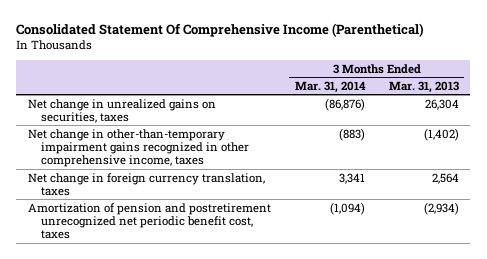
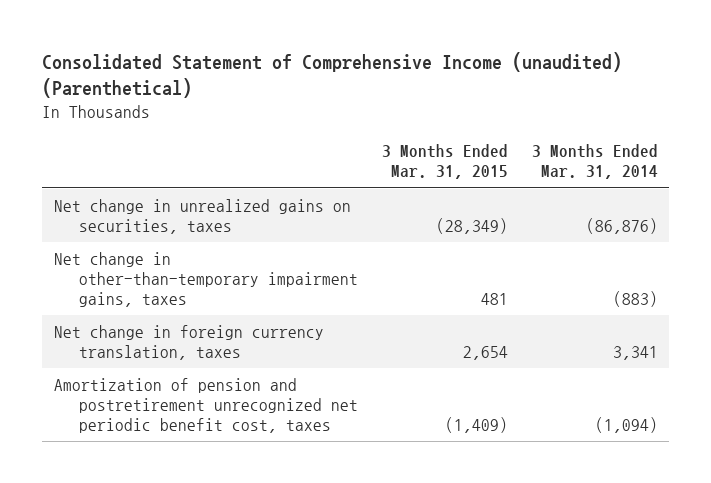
- Consolidated Statement Of Comprehensive Income (Parenthetical)
+ Consolidated Statement of Comprehensive Income (unaudited) (Parenthetical)
- | 3 Months Ended Mar. 31, 2014 | 3 Months Ended Mar. 31, 2013
+ | 3 Months Ended Mar. 31, 2015 | 3 Months Ended Mar. 31, 2014
- Net change in other-than-temporary impairment gains recognized in other comprehensive income, taxes | (883) | (1,402)
+ Net change in other-than-temporary impairment gains, taxes | 481 | (883)

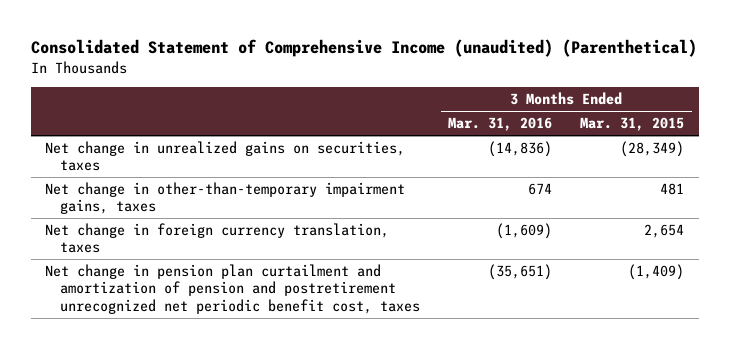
- | 3 Months Ended Mar. 31, 2015 | 3 Months Ended Mar. 31, 2014
+ | 3 Months Ended Mar. 31, 2016 | 3 Months Ended Mar. 31, 2015
- Amortization of pension and postretirement unrecognized net periodic benefit cost, taxes | (1,409) | (1,094)
+ Net change in pension plan curtailment and amortization of pension and postretirement unrecognized net periodic benefit cost, taxes | (35,651) | (1,409)

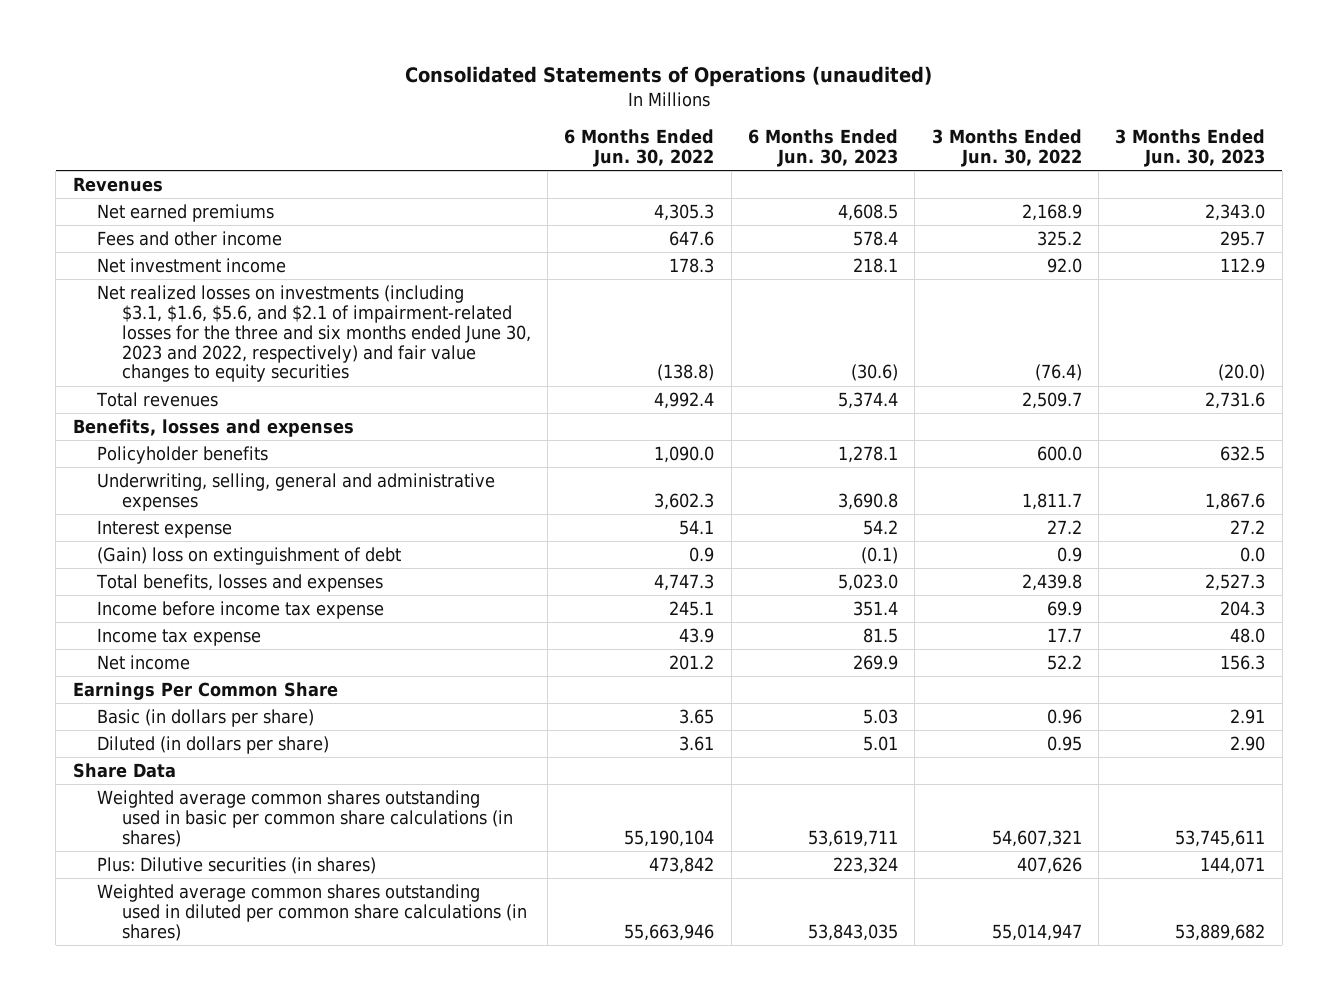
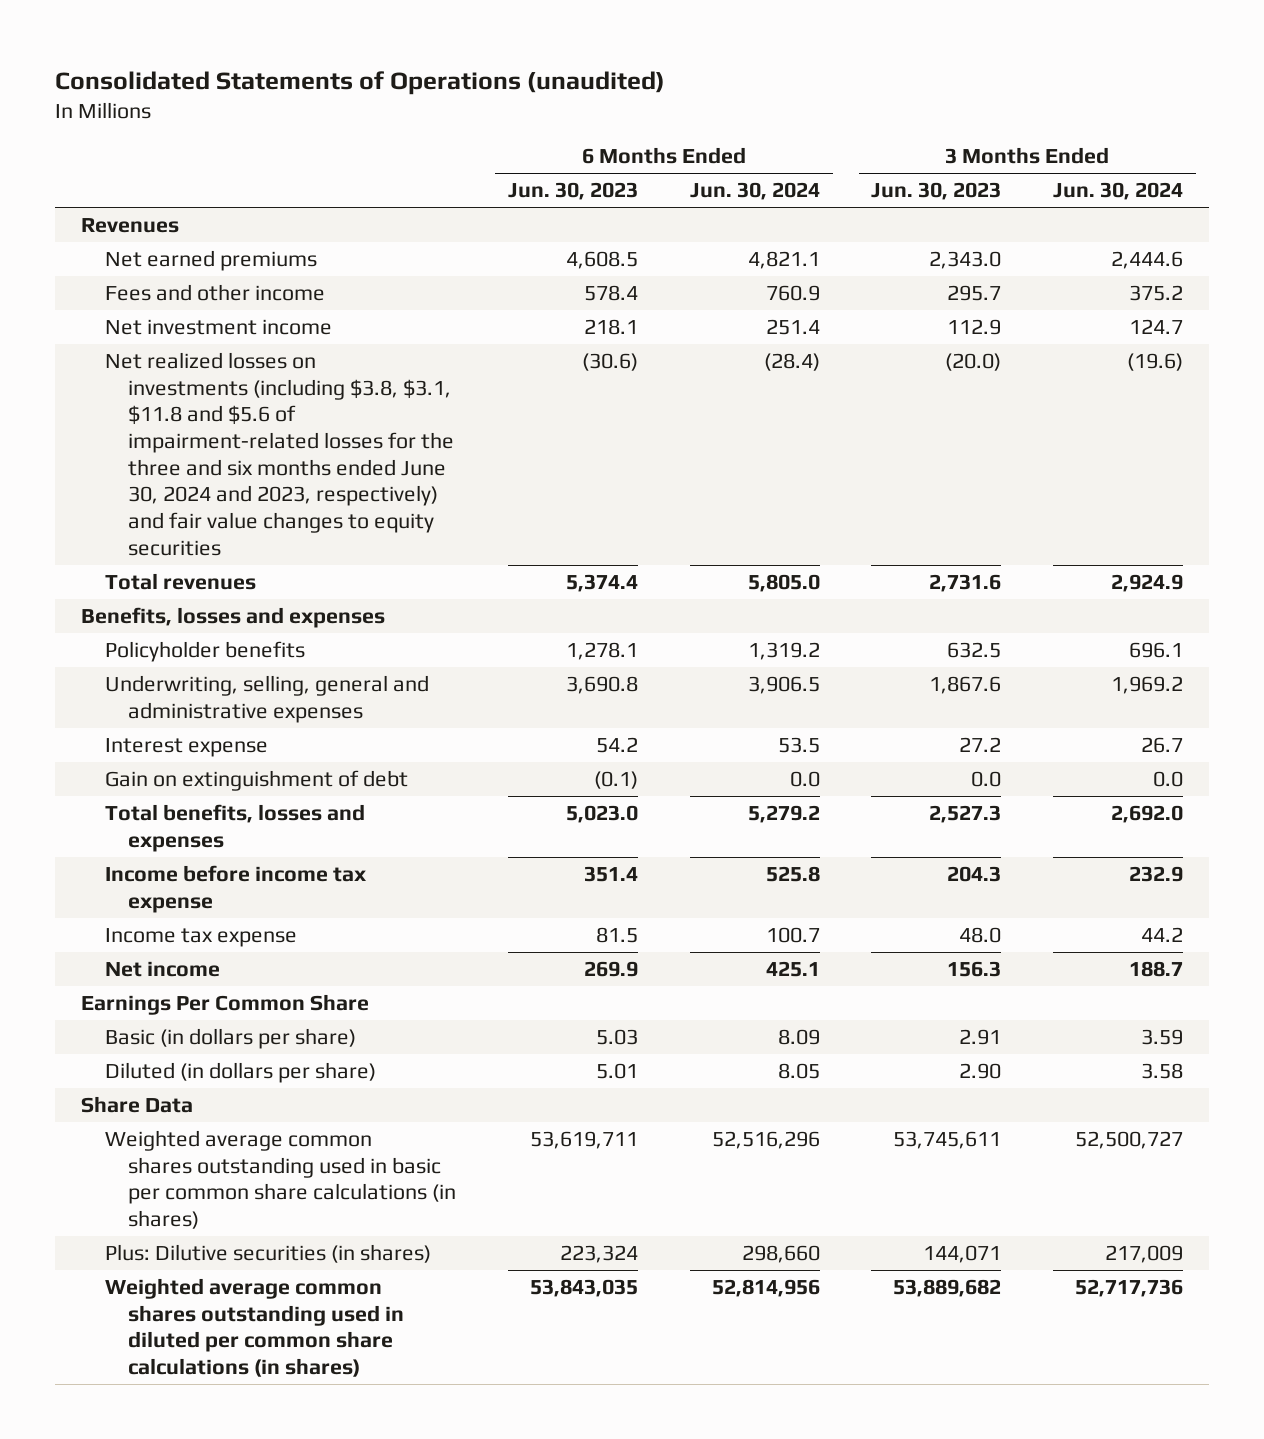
- | 6 Months Ended Jun. 30, 2022 | 6 Months Ended Jun. 30, 2023 | 3 Months Ended Jun. 30, 2022 | 3 Months Ended Jun. 30, 2023
+ | 6 Months Ended Jun. 30, 2023 | 6 Months Ended Jun. 30, 2024 | 3 Months Ended Jun. 30, 2023 | 3 Months Ended Jun. 30, 2024
- Net realized losses on investments (including $3.1, $1.6, $5.6, and $2.1 of impairment-related losses for the three and six months ended June 30, 2023 and 2022, respectively) and fair value changes to equity securities | (138.8) | (30.6) | (76.4) | (20.0)
+ Net realized losses on investments (including $3.8, $3.1, $11.8 and $5.6 of impairment-related losses for the three and six months ended June 30, 2024 and 2023, respectively) and fair value changes to equity securities | (30.6) | (28.4) | (20.0) | (19.6)
- (Gain) loss on extinguishment of debt | 0.9 | (0.1) | 0.9 | 0.0
+ Gain on extinguishment of debt | (0.1) | 0.0 | 0.0 | 0.0

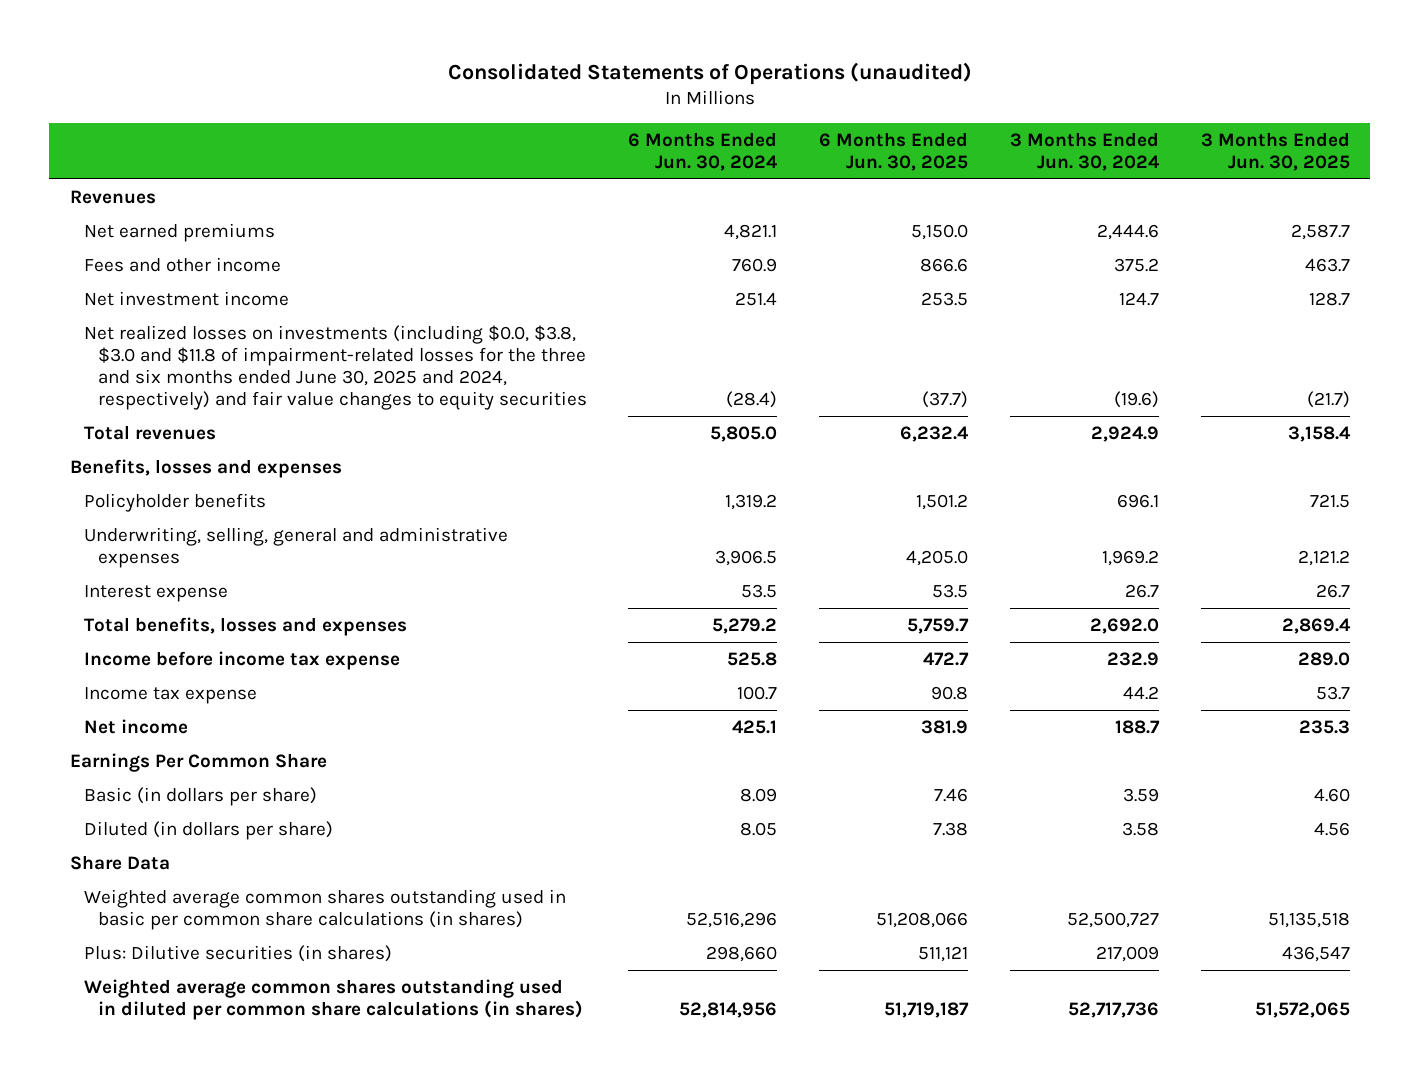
- | 6 Months Ended Jun. 30, 2023 | 6 Months Ended Jun. 30, 2024 | 3 Months Ended Jun. 30, 2023 | 3 Months Ended Jun. 30, 2024
+ | 6 Months Ended Jun. 30, 2024 | 6 Months Ended Jun. 30, 2025 | 3 Months Ended Jun. 30, 2024 | 3 Months Ended Jun. 30, 2025
- Net realized losses on investments (including $3.8, $3.1, $11.8 and $5.6 of impairment-related losses for the three and six months ended June 30, 2024 and 2023, respectively) and fair value changes to equity securities | (30.6) | (28.4) | (20.0) | (19.6)
+ Net realized losses on investments (including $0.0, $3.8, $3.0 and $11.8 of impairment-related losses for the three and six months ended June 30, 2025 and 2024, respectively) and fair value changes to equity securities | (28.4) | (37.7) | (19.6) | (21.7)
- Gain on extinguishment of debt | (0.1) | 0.0 | 0.0 | 0.0

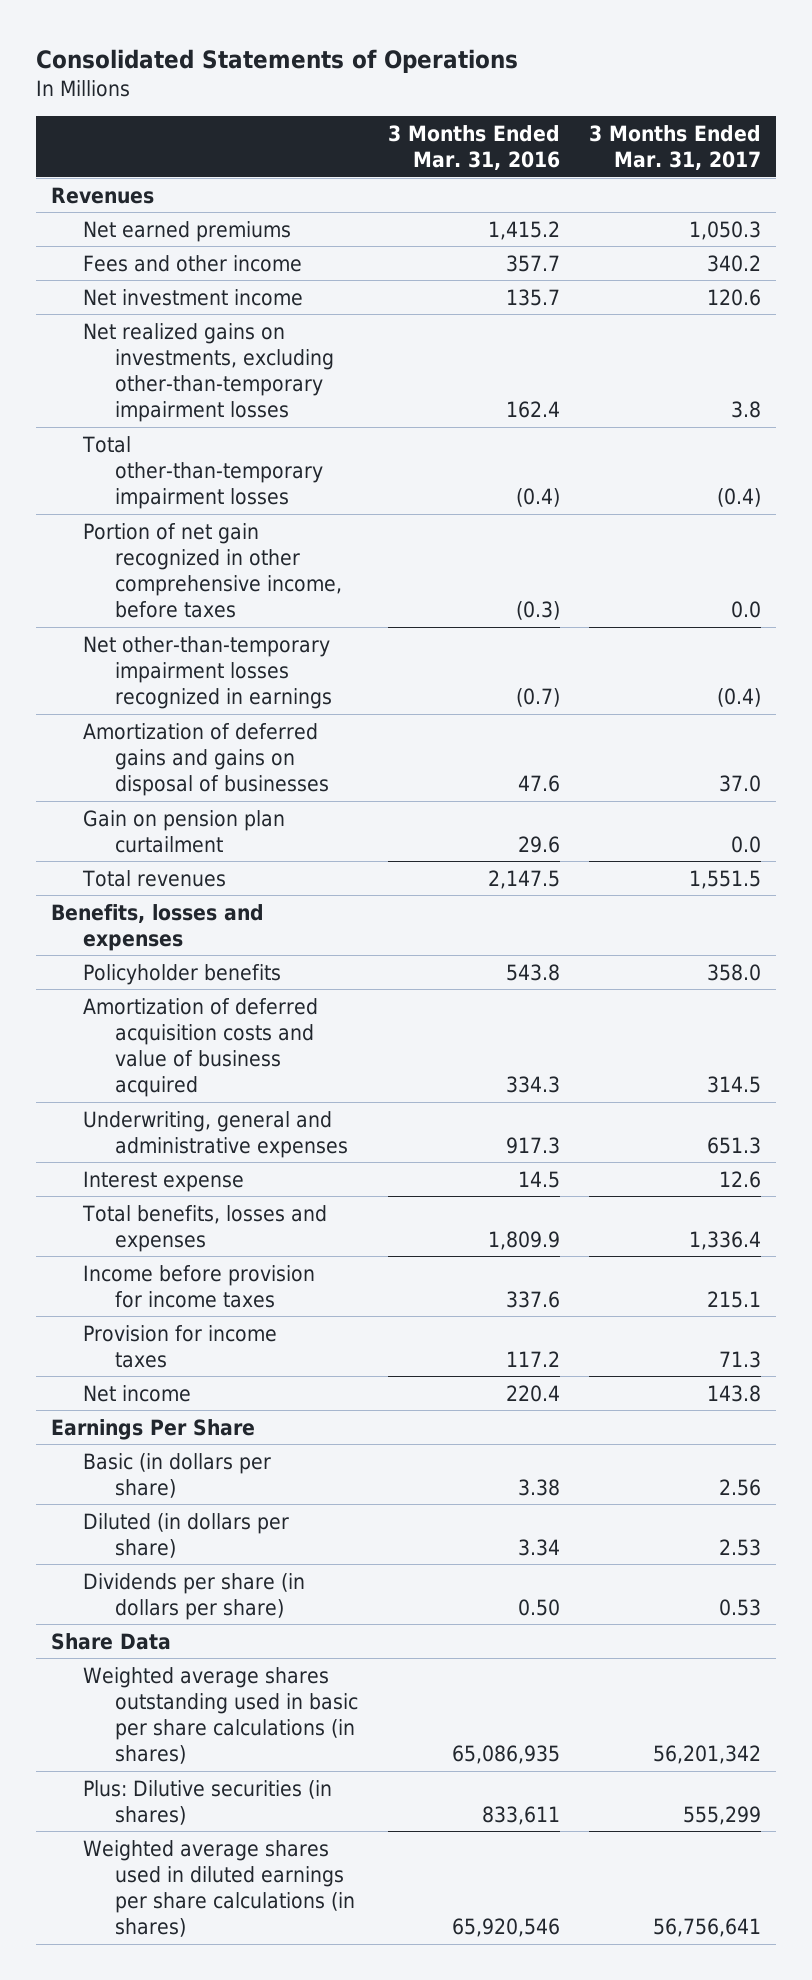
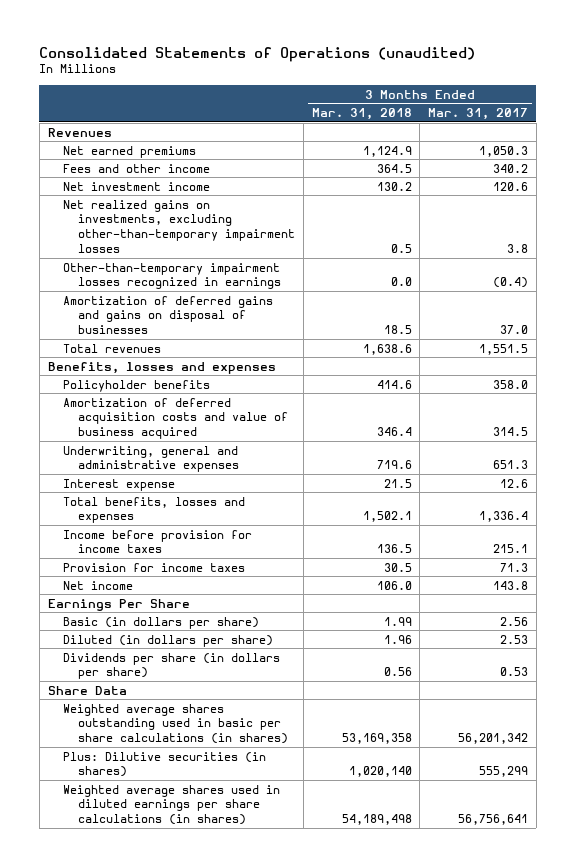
- Consolidated Statements of Operations
+ Consolidated Statements of Operations (unaudited)
- | 3 Months Ended Mar. 31, 2016 | 3 Months Ended Mar. 31, 2017
+ | 3 Months Ended Mar. 31, 2018 | 3 Months Ended Mar. 31, 2017
- Total other-than-temporary impairment losses | (0.4) | (0.4)
- Portion of net gain recognized in other comprehensive income, before taxes | (0.3) | 0.0
- Net other-than-temporary impairment losses recognized in earnings | (0.7) | (0.4)
+ Other-than-temporary impairment losses recognized in earnings | 0.0 | (0.4)
- Gain on pension plan curtailment | 29.6 | 0.0

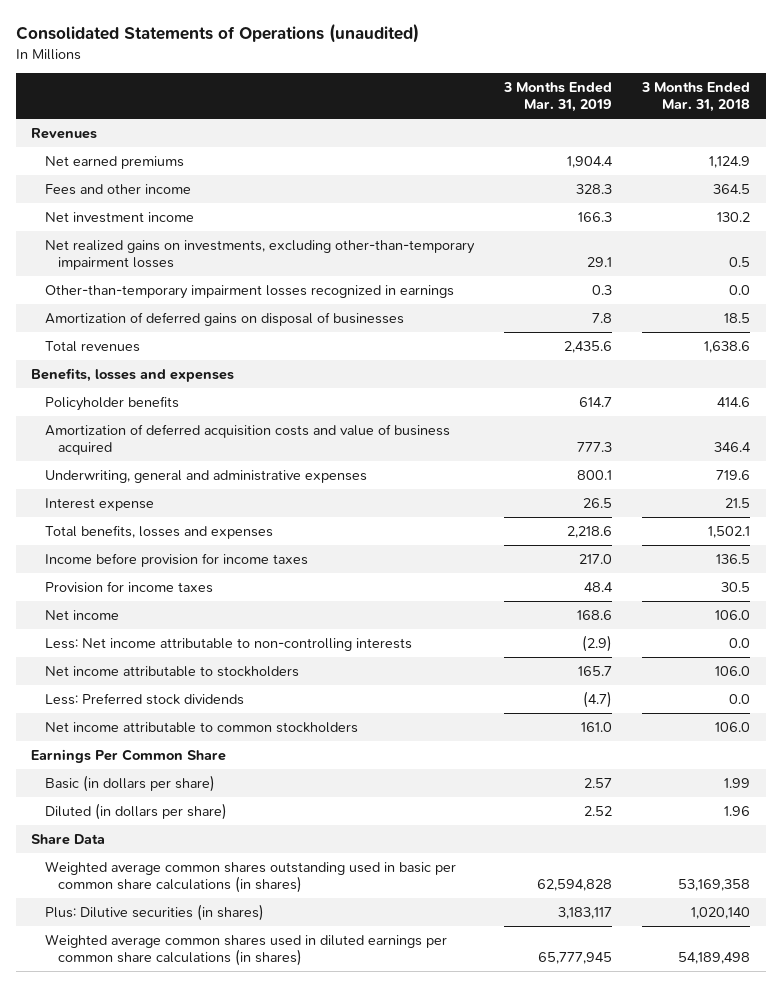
- | 3 Months Ended Mar. 31, 2018 | 3 Months Ended Mar. 31, 2017
+ | 3 Months Ended Mar. 31, 2019 | 3 Months Ended Mar. 31, 2018
- Amortization of deferred gains and gains on disposal of businesses | 18.5 | 37.0
+ Amortization of deferred gains on disposal of businesses | 7.8 | 18.5
- Earnings Per Share
+ Less: Net income attributable to non-controlling interests | (2.9) | 0.0
+ Net income attributable to stockholders | 165.7 | 106.0
+ Less: Preferred stock dividends | (4.7) | 0.0
+ Net income attributable to common stockholders | 161.0 | 106.0
+ Earnings Per Common Share
- Dividends per share (in dollars per share) | 0.56 | 0.53
- Weighted average shares outstanding used in basic per share calculations (in shares) | 53,169,358 | 56,201,342
+ Weighted average common shares outstanding used in basic per common share calculations (in shares) | 62,594,828 | 53,169,358
- Weighted average shares used in diluted earnings per share calculations (in shares) | 54,189,498 | 56,756,641
+ Weighted average common shares used in diluted earnings per common share calculations (in shares) | 65,777,945 | 54,189,498

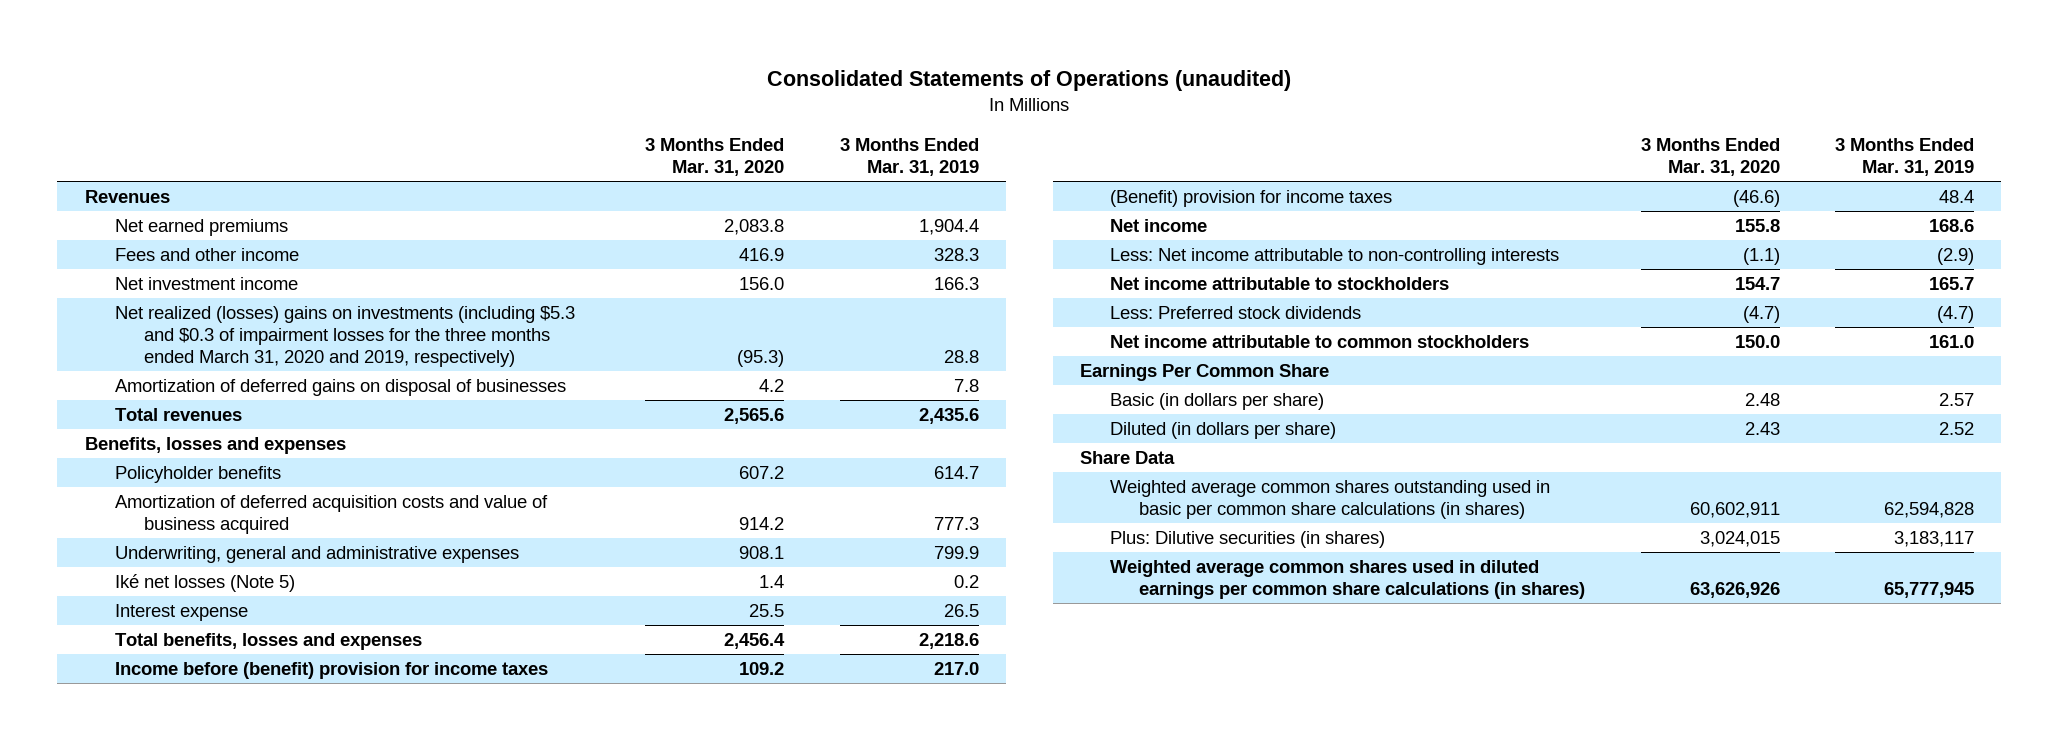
- | 3 Months Ended Mar. 31, 2019 | 3 Months Ended Mar. 31, 2018
+ | 3 Months Ended Mar. 31, 2020 | 3 Months Ended Mar. 31, 2019
- Net realized gains on investments, excluding other-than-temporary impairment losses | 29.1 | 0.5
- Other-than-temporary impairment losses recognized in earnings | 0.3 | 0.0
+ Net realized (losses) gains on investments (including $5.3 and $0.3 of impairment losses for the three months ended March 31, 2020 and 2019, respectively) | (95.3) | 28.8
- Underwriting, general and administrative expenses | 800.1 | 719.6
+ Underwriting, general and administrative expenses | 908.1 | 799.9
+ Iké net losses (Note 5) | 1.4 | 0.2
- Income before provision for income taxes | 217.0 | 136.5
- Provision for income taxes | 48.4 | 30.5
+ Income before (benefit) provision for income taxes | 109.2 | 217.0
+ (Benefit) provision for income taxes | (46.6) | 48.4

